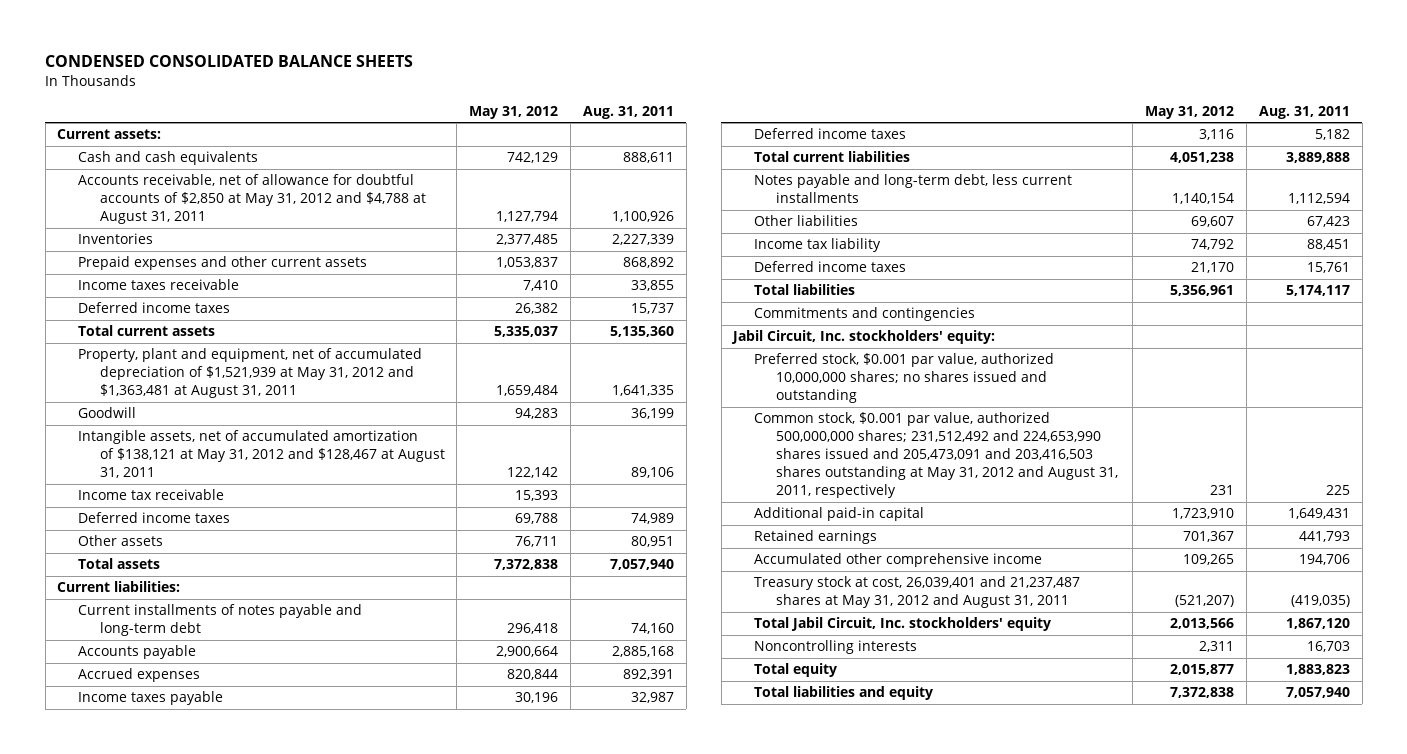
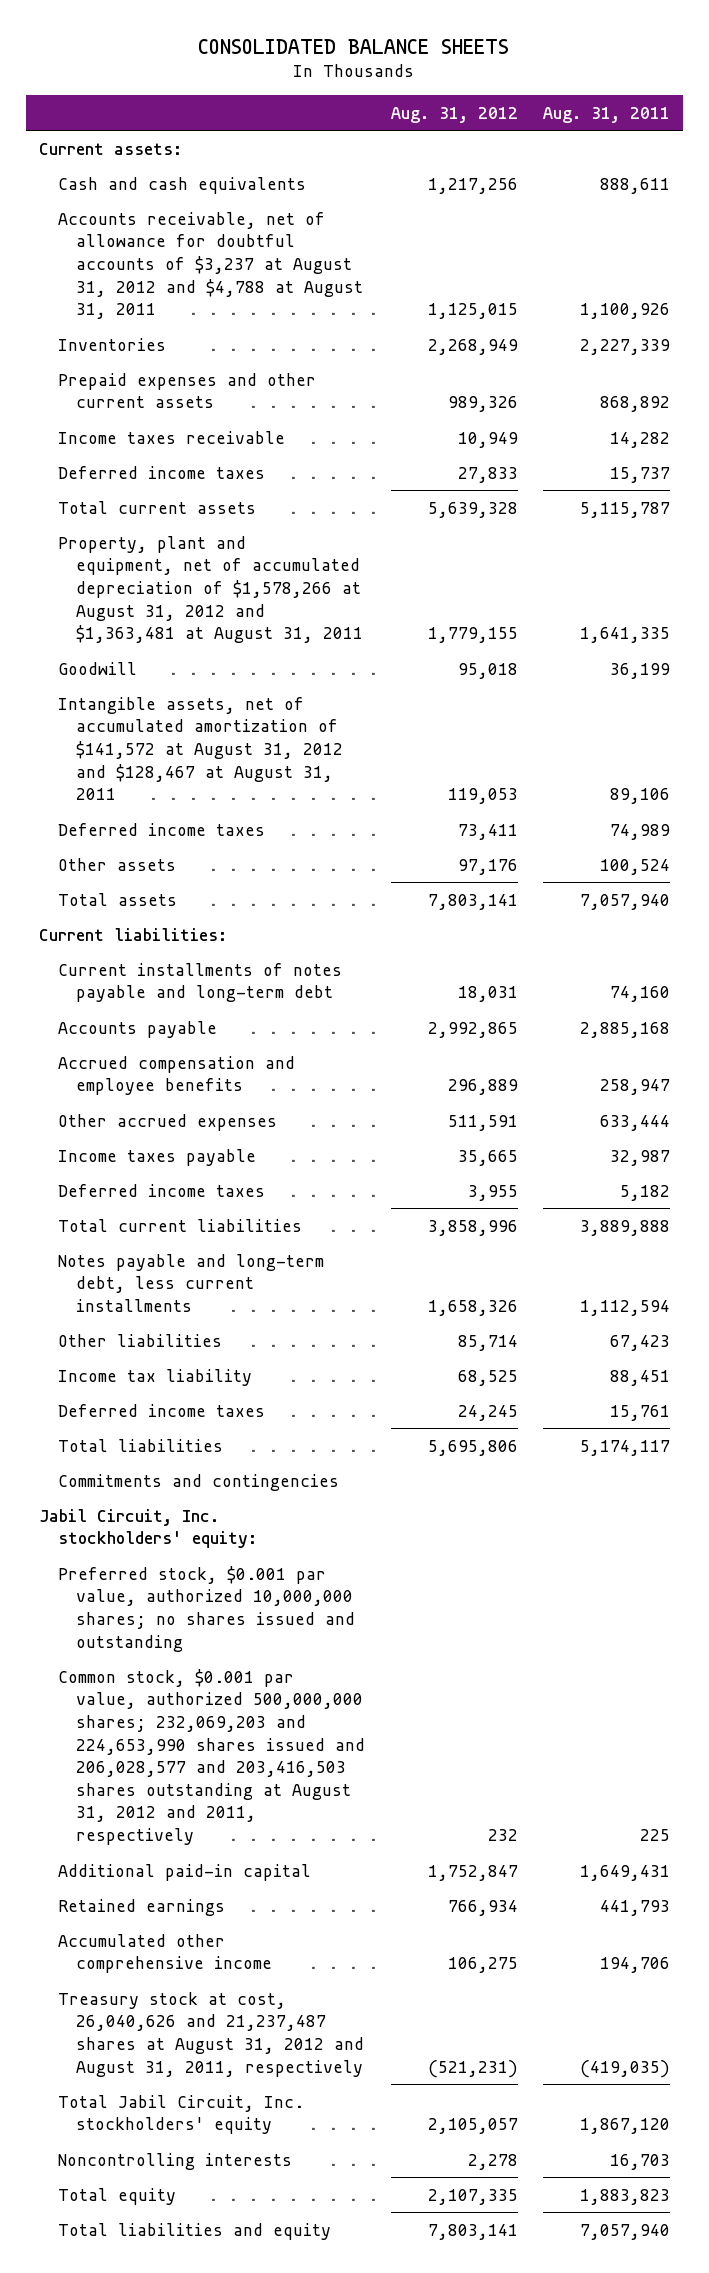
- CONDENSED CONSOLIDATED BALANCE SHEETS
+ CONSOLIDATED BALANCE SHEETS
- | May 31, 2012 | Aug. 31, 2011
+ | Aug. 31, 2012 | Aug. 31, 2011
- Accounts receivable, net of allowance for doubtful accounts of $2,850 at May 31, 2012 and $4,788 at August 31, 2011 | 1,127,794 | 1,100,926
+ Accounts receivable, net of allowance for doubtful accounts of $3,237 at August 31, 2012 and $4,788 at August 31, 2011 | 1,125,015 | 1,100,926
- Income taxes receivable | 7,410 | 33,855
+ Income taxes receivable | 10,949 | 14,282
- Total current assets | 5,335,037 | 5,135,360
- Property, plant and equipment, net of accumulated depreciation of $1,521,939 at May 31, 2012 and $1,363,481 at August 31, 2011 | 1,659,484 | 1,641,335
+ Total current assets | 5,639,328 | 5,115,787
+ Property, plant and equipment, net of accumulated depreciation of $1,578,266 at August 31, 2012 and $1,363,481 at August 31, 2011 | 1,779,155 | 1,641,335
- Intangible assets, net of accumulated amortization of $138,121 at May 31, 2012 and $128,467 at August 31, 2011 | 122,142 | 89,106
- Income tax receivable | 15,393 |
+ Intangible assets, net of accumulated amortization of $141,572 at August 31, 2012 and $128,467 at August 31, 2011 | 119,053 | 89,106
- Other assets | 76,711 | 80,951
+ Other assets | 97,176 | 100,524
- Accrued expenses | 820,844 | 892,391
+ Accrued compensation and employee benefits | 296,889 | 258,947
+ Other accrued expenses | 511,591 | 633,444
- Common stock, $0.001 par value, authorized 500,000,000 shares; 231,512,492 and 224,653,990 shares issued and 205,473,091 and 203,416,503 shares outstanding at May 31, 2012 and August 31, 2011, respectively | 231 | 225
+ Common stock, $0.001 par value, authorized 500,000,000 shares; 232,069,203 and 224,653,990 shares issued and 206,028,577 and 203,416,503 shares outstanding at August 31, 2012 and 2011, respectively | 232 | 225
- Treasury stock at cost, 26,039,401 and 21,237,487 shares at May 31, 2012 and August 31, 2011 | (521,207) | (419,035)
+ Treasury stock at cost, 26,040,626 and 21,237,487 shares at August 31, 2012 and August 31, 2011, respectively | (521,231) | (419,035)

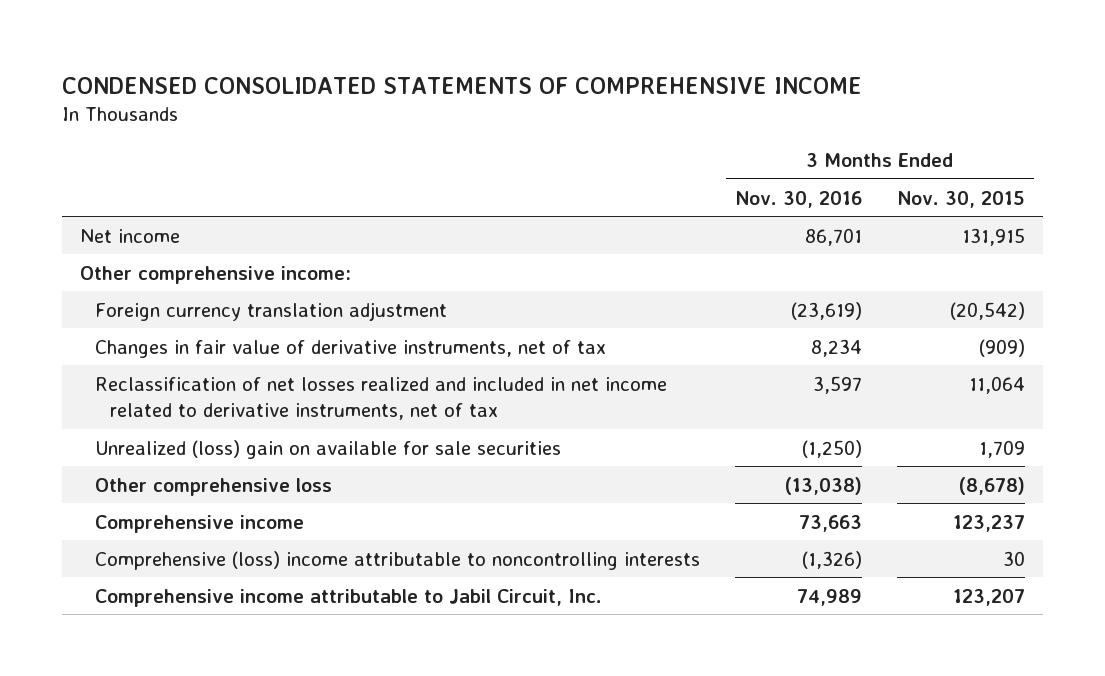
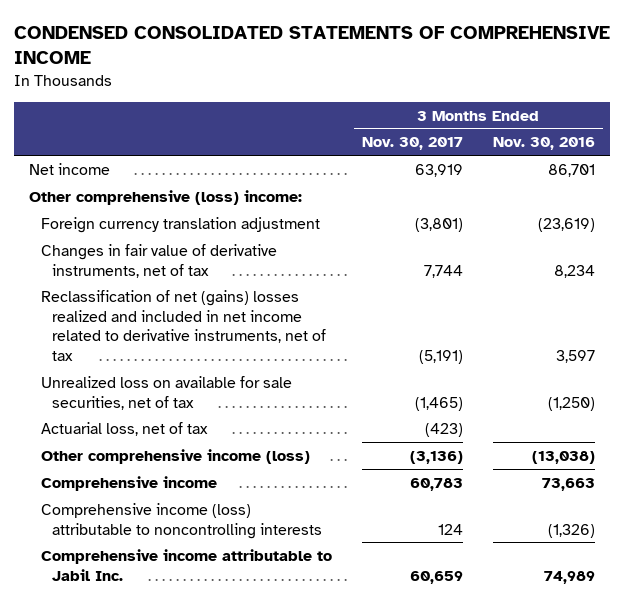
- | 3 Months Ended Nov. 30, 2016 | 3 Months Ended Nov. 30, 2015
+ | 3 Months Ended Nov. 30, 2017 | 3 Months Ended Nov. 30, 2016
- Other comprehensive income:
+ Other comprehensive (loss) income:
- Reclassification of net losses realized and included in net income related to derivative instruments, net of tax | 3,597 | 11,064
- Unrealized (loss) gain on available for sale securities | (1,250) | 1,709
- Other comprehensive loss | (13,038) | (8,678)
+ Reclassification of net (gains) losses realized and included in net income related to derivative instruments, net of tax | (5,191) | 3,597
+ Unrealized loss on available for sale securities, net of tax | (1,465) | (1,250)
+ Actuarial loss, net of tax | (423) |
+ Other comprehensive income (loss) | (3,136) | (13,038)
- Comprehensive (loss) income attributable to noncontrolling interests | (1,326) | 30
- Comprehensive income attributable to Jabil Circuit, Inc. | 74,989 | 123,207
+ Comprehensive income (loss) attributable to noncontrolling interests | 124 | (1,326)
+ Comprehensive income attributable to Jabil Inc. | 60,659 | 74,989

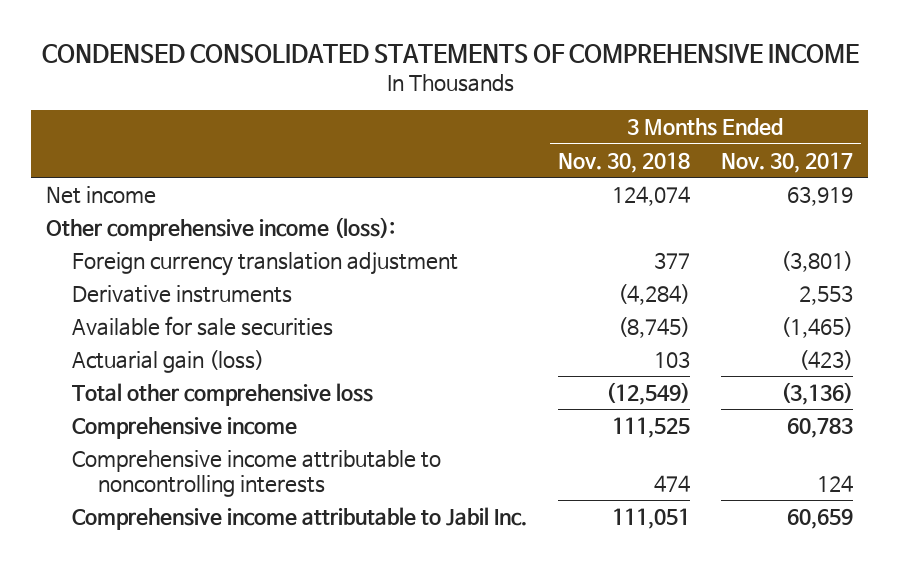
- | 3 Months Ended Nov. 30, 2017 | 3 Months Ended Nov. 30, 2016
+ | 3 Months Ended Nov. 30, 2018 | 3 Months Ended Nov. 30, 2017
- Other comprehensive (loss) income:
+ Other comprehensive income (loss):
- Changes in fair value of derivative instruments, net of tax | 7,744 | 8,234
- Reclassification of net (gains) losses realized and included in net income related to derivative instruments, net of tax | (5,191) | 3,597
- Unrealized loss on available for sale securities, net of tax | (1,465) | (1,250)
- Actuarial loss, net of tax | (423) |
- Other comprehensive income (loss) | (3,136) | (13,038)
+ Derivative instruments | (4,284) | 2,553
+ Available for sale securities | (8,745) | (1,465)
+ Actuarial gain (loss) | 103 | (423)
+ Total other comprehensive loss | (12,549) | (3,136)
- Comprehensive income (loss) attributable to noncontrolling interests | 124 | (1,326)
+ Comprehensive income attributable to noncontrolling interests | 474 | 124

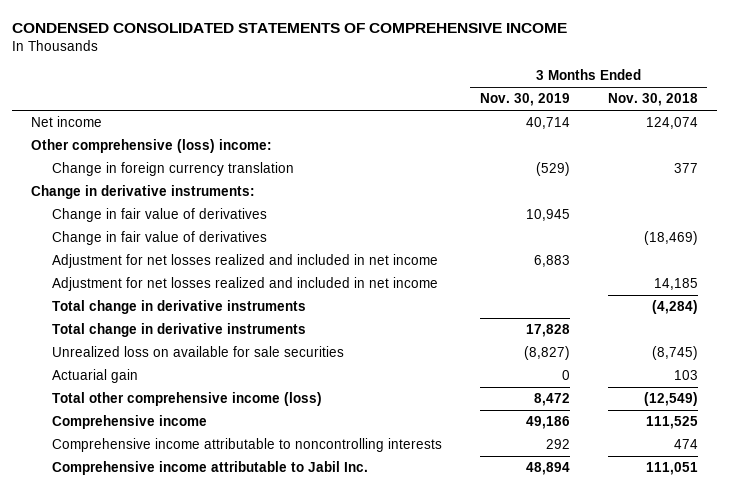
- | 3 Months Ended Nov. 30, 2018 | 3 Months Ended Nov. 30, 2017
+ | 3 Months Ended Nov. 30, 2019 | 3 Months Ended Nov. 30, 2018
- Other comprehensive income (loss):
- Foreign currency translation adjustment | 377 | (3,801)
- Derivative instruments | (4,284) | 2,553
- Available for sale securities | (8,745) | (1,465)
- Actuarial gain (loss) | 103 | (423)
- Total other comprehensive loss | (12,549) | (3,136)
+ Other comprehensive (loss) income:
+ Change in foreign currency translation | (529) | 377
+ Change in derivative instruments:
+ Change in fair value of derivatives | 10,945 |
+ Change in fair value of derivatives | | (18,469)
+ Adjustment for net losses realized and included in net income | 6,883 |
+ Adjustment for net losses realized and included in net income | | 14,185
+ Total change in derivative instruments | | (4,284)
+ Total change in derivative instruments | 17,828 |
+ Unrealized loss on available for sale securities | (8,827) | (8,745)
+ Actuarial gain | 0 | 103
+ Total other comprehensive income (loss) | 8,472 | (12,549)

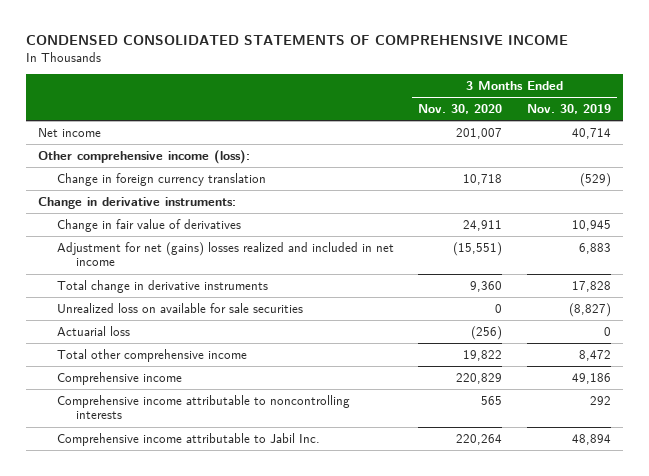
- | 3 Months Ended Nov. 30, 2019 | 3 Months Ended Nov. 30, 2018
+ | 3 Months Ended Nov. 30, 2020 | 3 Months Ended Nov. 30, 2019
- Other comprehensive (loss) income:
+ Other comprehensive income (loss):
- Change in fair value of derivatives | | (18,469)
- Adjustment for net losses realized and included in net income | 6,883 |
- Adjustment for net losses realized and included in net income | | 14,185
- Total change in derivative instruments | | (4,284)
+ Adjustment for net (gains) losses realized and included in net income | (15,551) | 6,883
- Actuarial gain | 0 | 103
- Total other comprehensive income (loss) | 8,472 | (12,549)
+ Actuarial loss | (256) | 0
+ Total other comprehensive income | 19,822 | 8,472

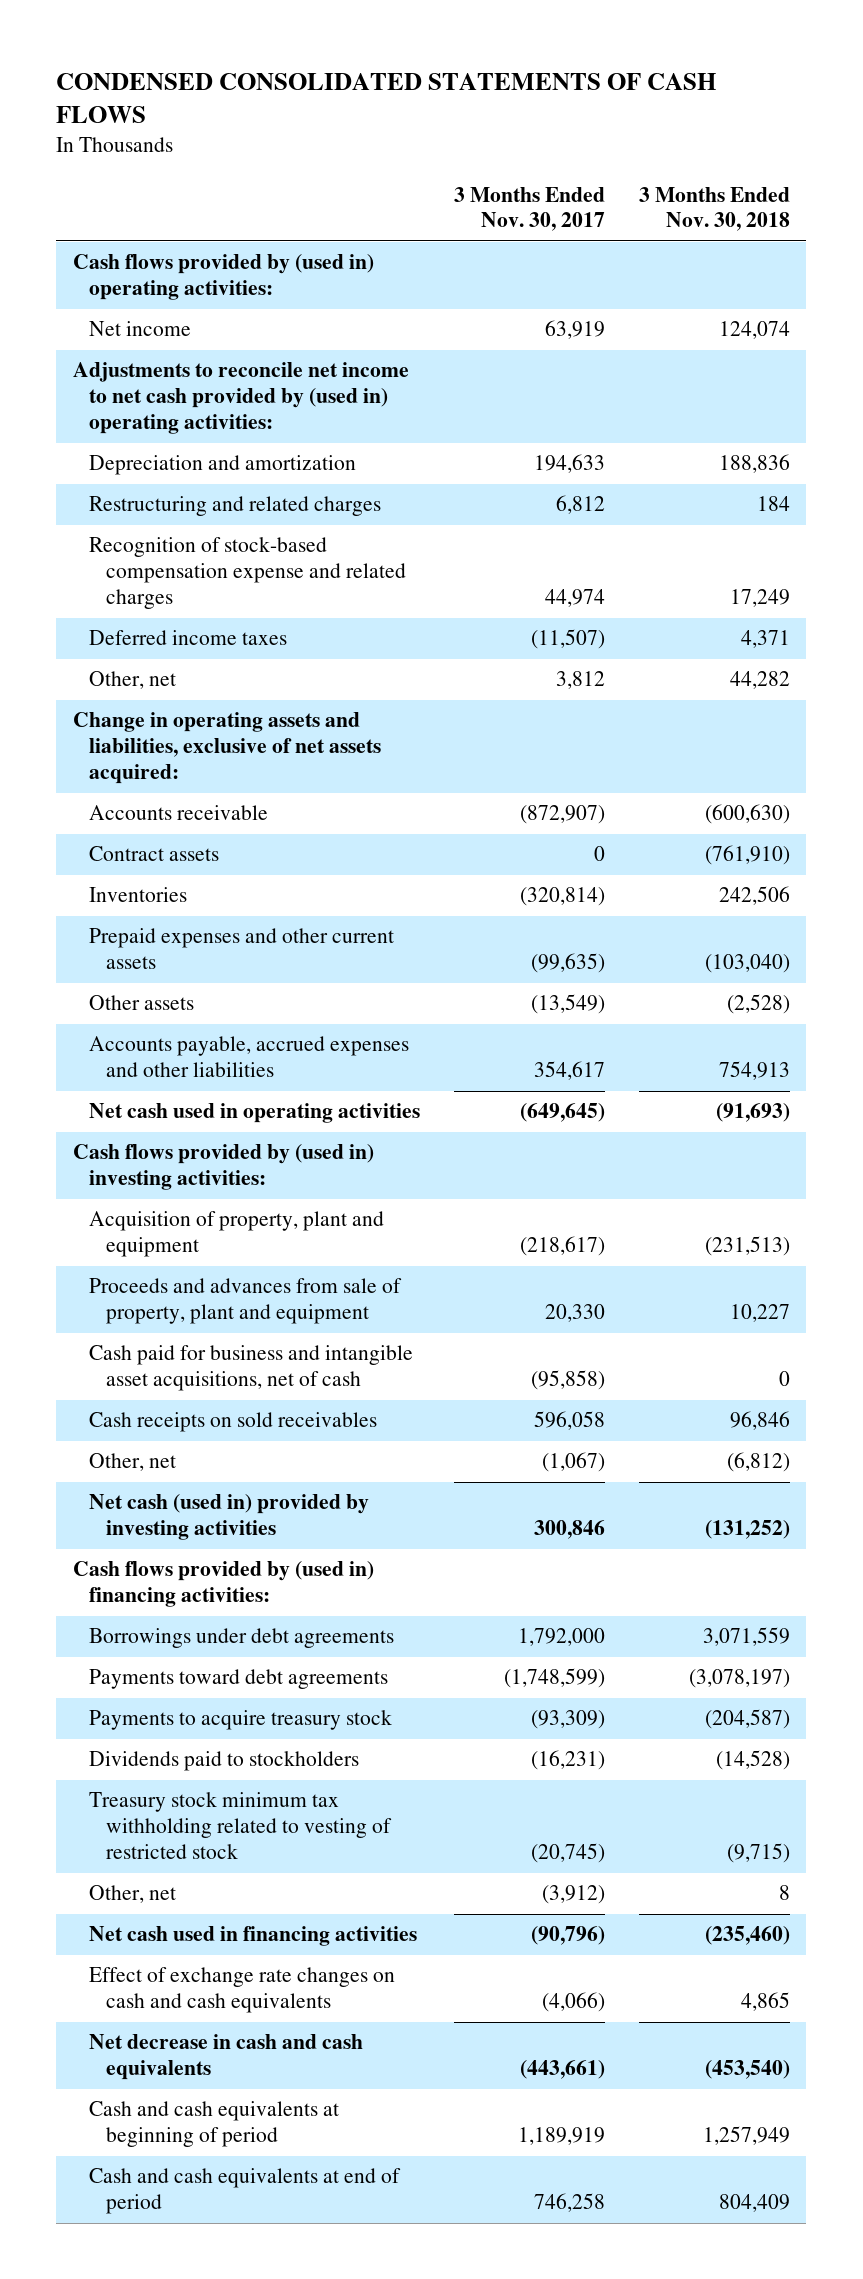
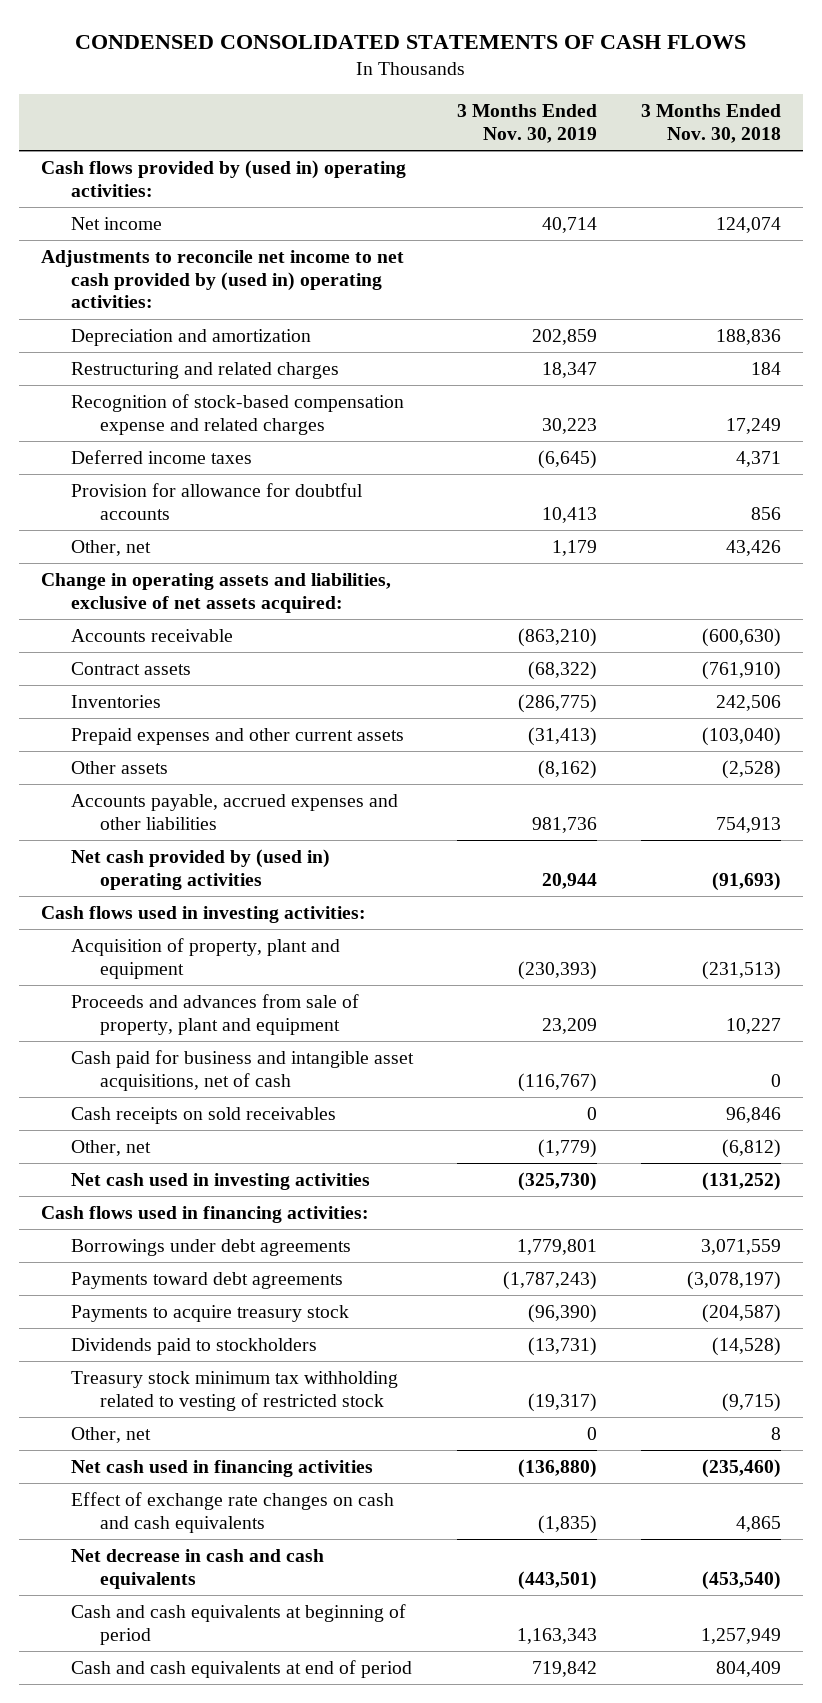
- | 3 Months Ended Nov. 30, 2017 | 3 Months Ended Nov. 30, 2018
+ | 3 Months Ended Nov. 30, 2019 | 3 Months Ended Nov. 30, 2018
- Other, net | 3,812 | 44,282
+ Provision for allowance for doubtful accounts | 10,413 | 856
+ Other, net | 1,179 | 43,426
- Net cash used in operating activities | (649,645) | (91,693)
- Cash flows provided by (used in) investing activities:
+ Net cash provided by (used in) operating activities | 20,944 | (91,693)
+ Cash flows used in investing activities:
- Net cash (used in) provided by investing activities | 300,846 | (131,252)
- Cash flows provided by (used in) financing activities:
+ Net cash used in investing activities | (325,730) | (131,252)
+ Cash flows used in financing activities:

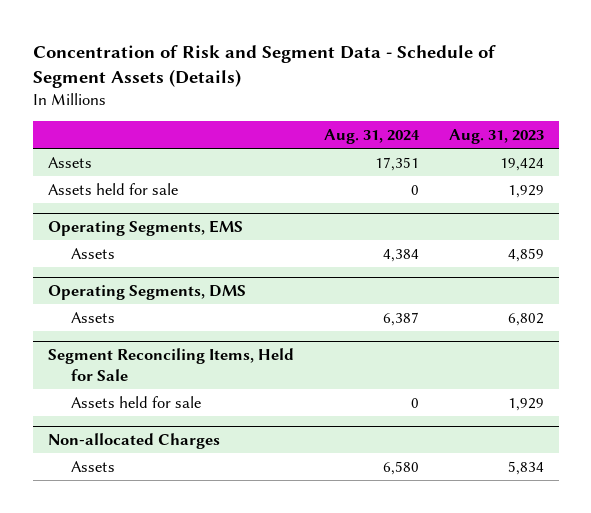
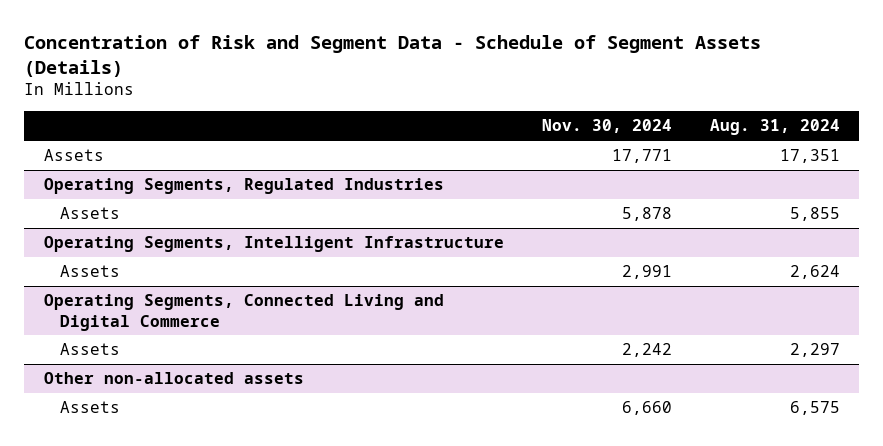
- | Aug. 31, 2024 | Aug. 31, 2023
+ | Nov. 30, 2024 | Aug. 31, 2024
- Assets held for sale | 0 | 1,929
- Operating Segments, EMS
- Assets | 4,384 | 4,859
- Operating Segments, DMS
- Assets | 6,387 | 6,802
- Segment Reconciling Items, Held for Sale
- Assets held for sale | 0 | 1,929
- Non-allocated Charges
- Assets | 6,580 | 5,834
+ Operating Segments, Regulated Industries
+ Assets | 5,878 | 5,855
+ Operating Segments, Intelligent Infrastructure
+ Assets | 2,991 | 2,624
+ Operating Segments, Connected Living and Digital Commerce
+ Assets | 2,242 | 2,297
+ Other non-allocated assets
+ Assets | 6,660 | 6,575

